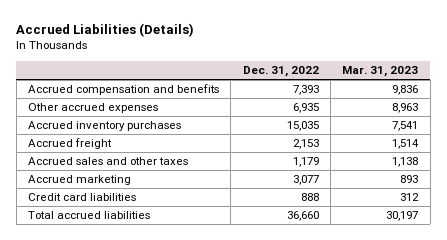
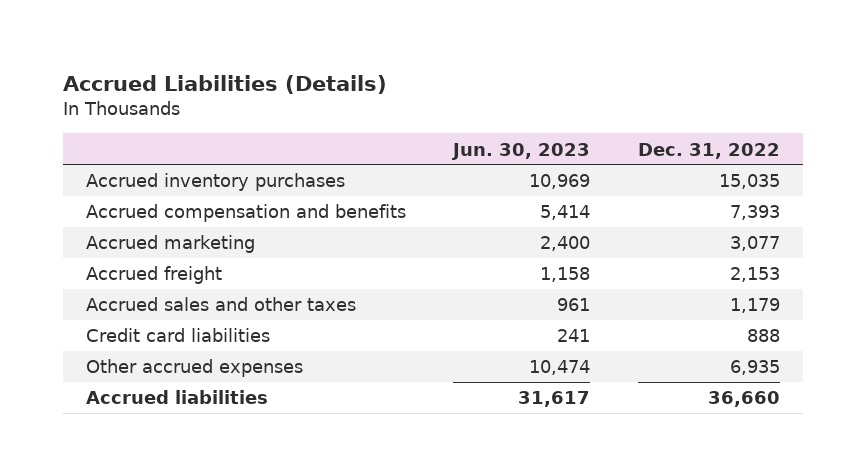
- | Dec. 31, 2022 | Mar. 31, 2023
+ | Jun. 30, 2023 | Dec. 31, 2022
moved down: Accrued compensation and benefits | 5,414 | 7,393
moved up: Accrued marketing | 2,400 | 3,077
- Total accrued liabilities | 36,660 | 30,197
moved down: Other accrued expenses | 10,474 | 6,935
+ Accrued liabilities | 31,617 | 36,660

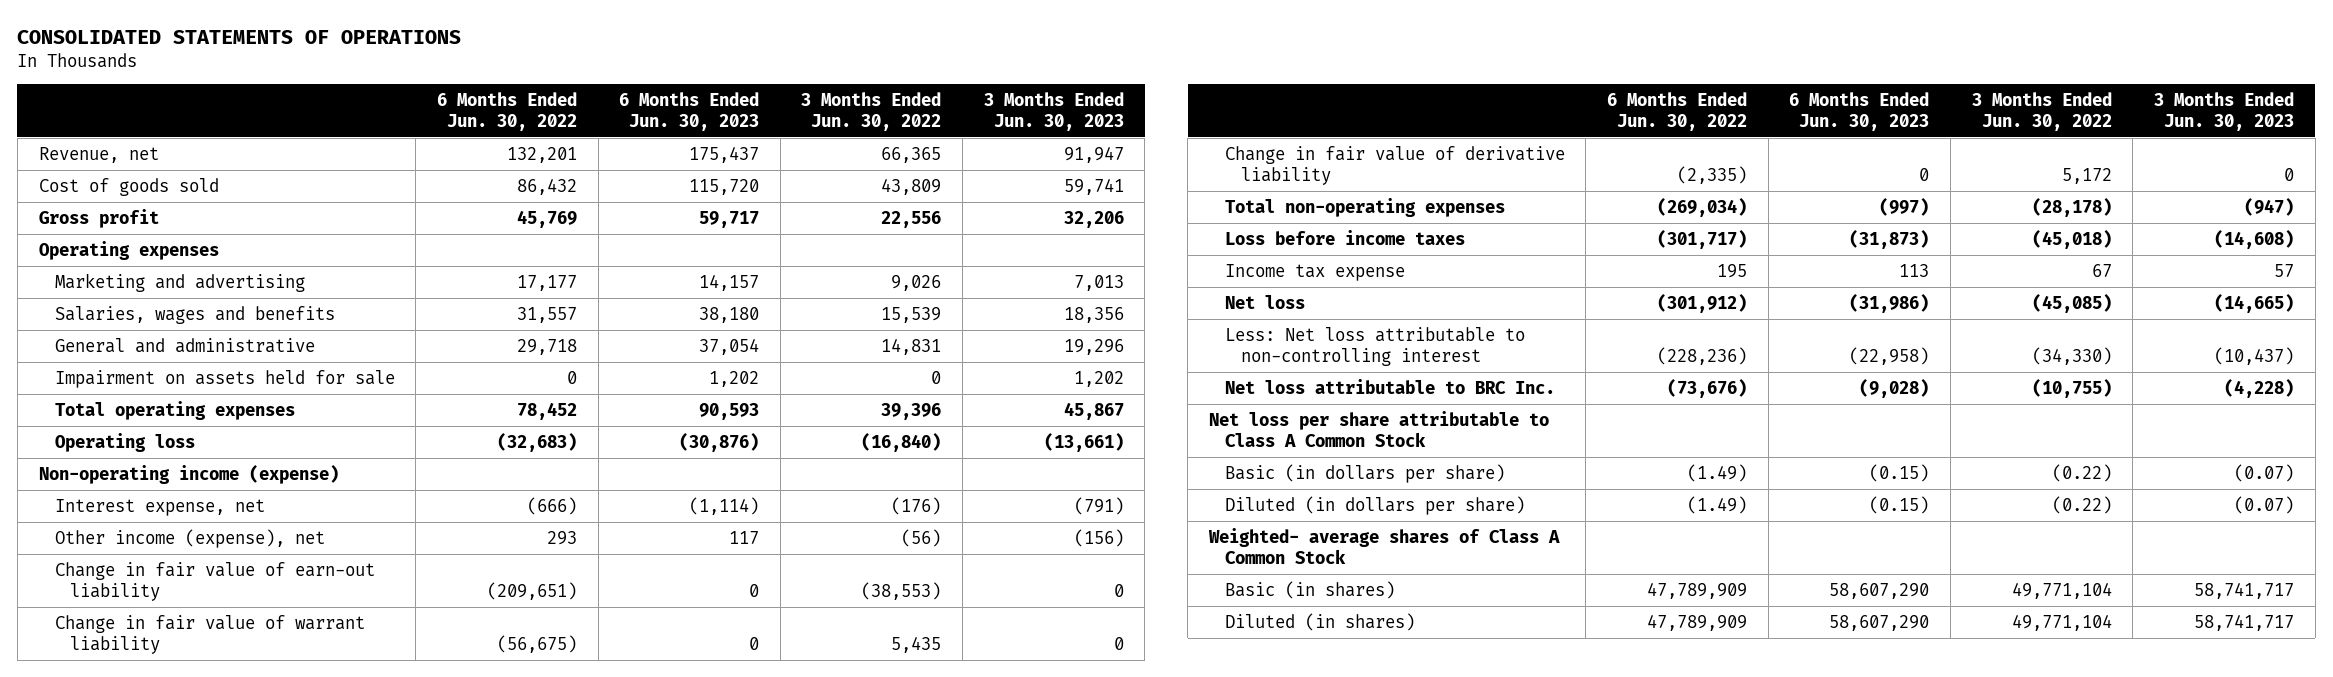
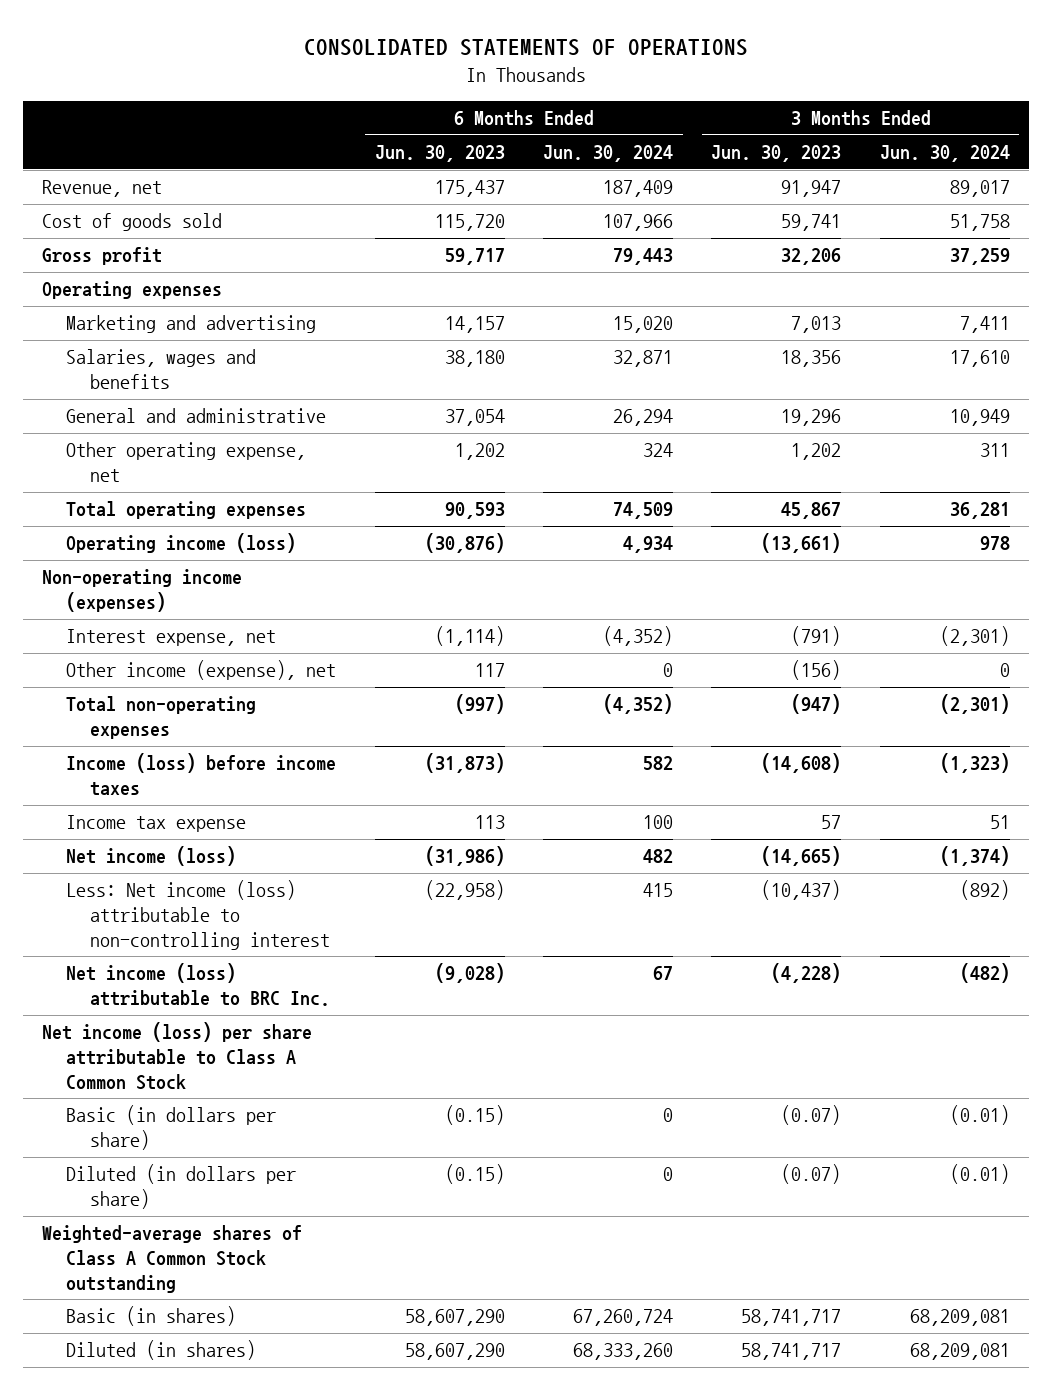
- | 6 Months Ended Jun. 30, 2022 | 6 Months Ended Jun. 30, 2023 | 3 Months Ended Jun. 30, 2022 | 3 Months Ended Jun. 30, 2023
+ | 6 Months Ended Jun. 30, 2023 | 6 Months Ended Jun. 30, 2024 | 3 Months Ended Jun. 30, 2023 | 3 Months Ended Jun. 30, 2024
- Impairment on assets held for sale | 0 | 1,202 | 0 | 1,202
+ Other operating expense, net | 1,202 | 324 | 1,202 | 311
- Operating loss | (32,683) | (30,876) | (16,840) | (13,661)
- Non-operating income (expense)
+ Operating income (loss) | (30,876) | 4,934 | (13,661) | 978
+ Non-operating income (expenses)
- Change in fair value of earn-out liability | (209,651) | 0 | (38,553) | 0
- Change in fair value of warrant liability | (56,675) | 0 | 5,435 | 0
- Change in fair value of derivative liability | (2,335) | 0 | 5,172 | 0
- Loss before income taxes | (301,717) | (31,873) | (45,018) | (14,608)
+ Income (loss) before income taxes | (31,873) | 582 | (14,608) | (1,323)
- Net loss | (301,912) | (31,986) | (45,085) | (14,665)
- Less: Net loss attributable to non-controlling interest | (228,236) | (22,958) | (34,330) | (10,437)
- Net loss attributable to BRC Inc. | (73,676) | (9,028) | (10,755) | (4,228)
- Net loss per share attributable to Class A Common Stock
+ Net income (loss) | (31,986) | 482 | (14,665) | (1,374)
+ Less: Net income (loss) attributable to non-controlling interest | (22,958) | 415 | (10,437) | (892)
+ Net income (loss) attributable to BRC Inc. | (9,028) | 67 | (4,228) | (482)
+ Net income (loss) per share attributable to Class A Common Stock
- Weighted- average shares of Class A Common Stock
+ Weighted-average shares of Class A Common Stock outstanding

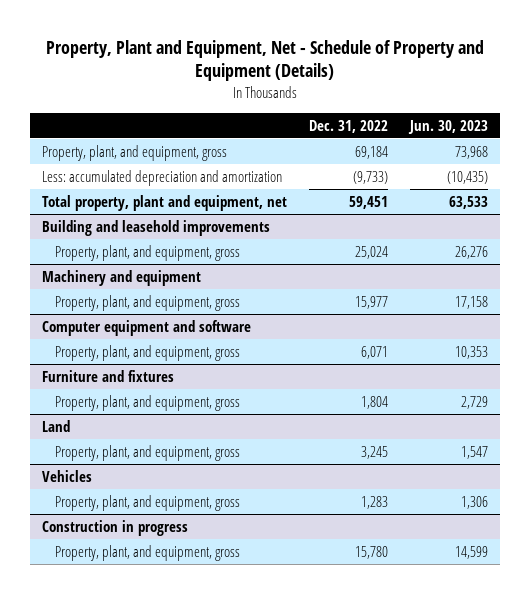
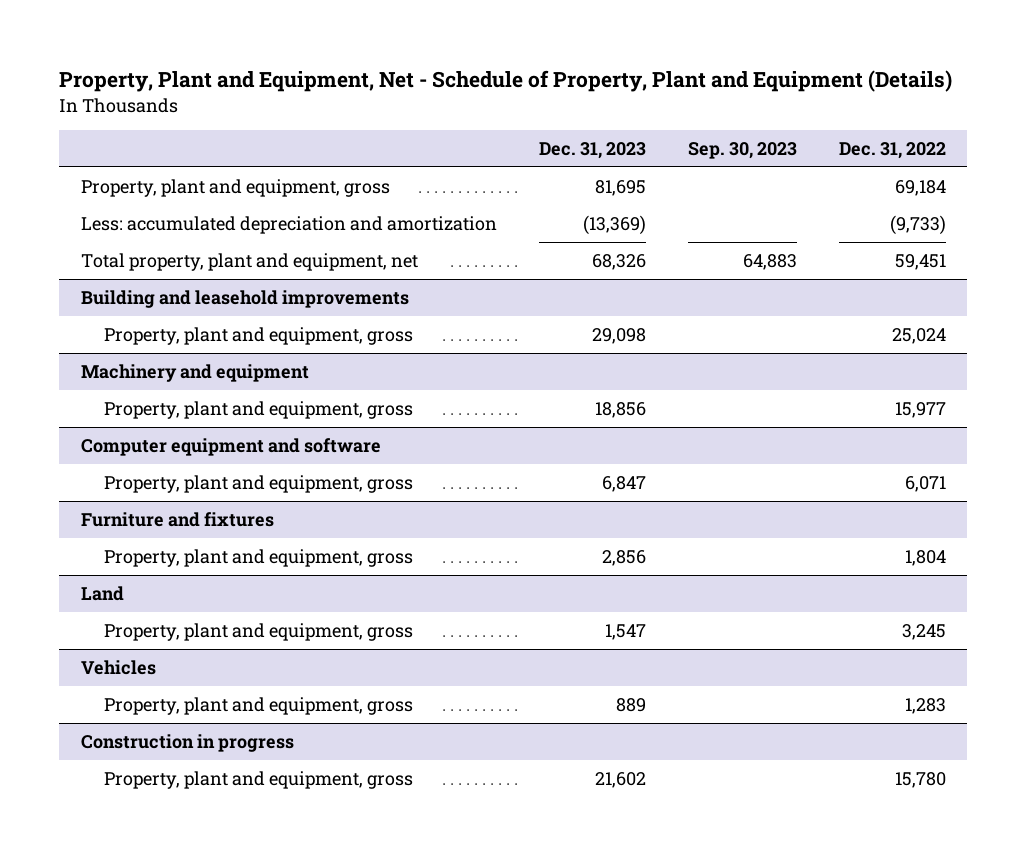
- Property, Plant and Equipment, Net - Schedule of Property and Equipment (Details)
+ Property, Plant and Equipment, Net - Schedule of Property, Plant and Equipment (Details)
- | Dec. 31, 2022 | Jun. 30, 2023
+ | Dec. 31, 2023 | Sep. 30, 2023 | Dec. 31, 2022
- Property, plant, and equipment, gross | 69,184 | 73,968
+ Property, plant and equipment, gross | 81,695 | | 69,184
@ Building and leasehold improvements
- Property, plant, and equipment, gross | 25,024 | 26,276
+ Property, plant and equipment, gross | 29,098 | | 25,024
@ Machinery and equipment
- Property, plant, and equipment, gross | 15,977 | 17,158
+ Property, plant and equipment, gross | 18,856 | | 15,977
@ Computer equipment and software
- Property, plant, and equipment, gross | 6,071 | 10,353
+ Property, plant and equipment, gross | 6,847 | | 6,071
@ Furniture and fixtures
- Property, plant, and equipment, gross | 1,804 | 2,729
+ Property, plant and equipment, gross | 2,856 | | 1,804
@ Land
- Property, plant, and equipment, gross | 3,245 | 1,547
+ Property, plant and equipment, gross | 1,547 | | 3,245
@ Vehicles
- Property, plant, and equipment, gross | 1,283 | 1,306
+ Property, plant and equipment, gross | 889 | | 1,283
@ Construction in progress
- Property, plant, and equipment, gross | 15,780 | 14,599
+ Property, plant and equipment, gross | 21,602 | | 15,780

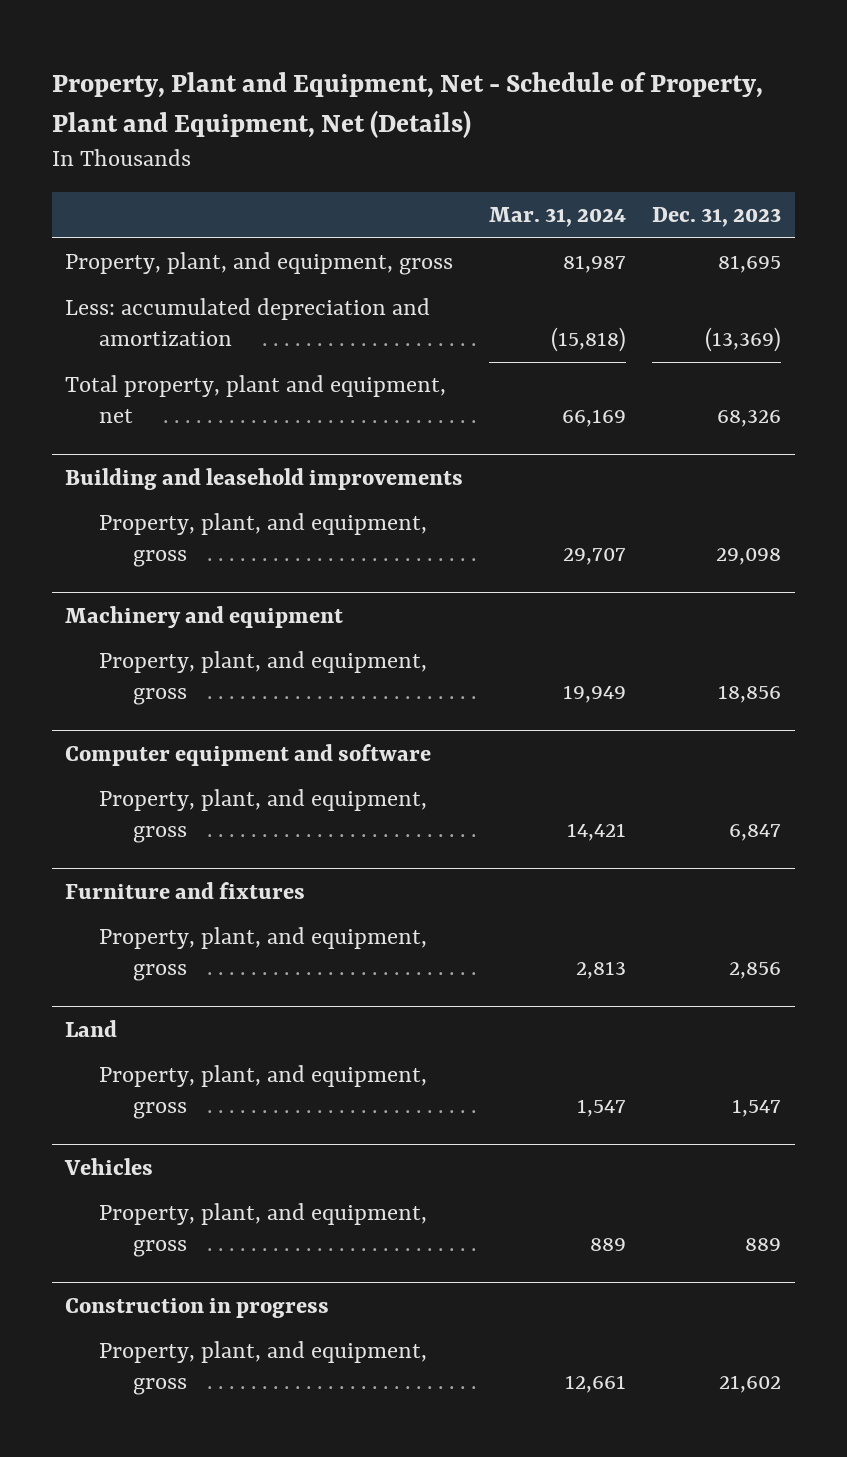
- Property, Plant and Equipment, Net - Schedule of Property, Plant and Equipment (Details)
+ Property, Plant and Equipment, Net - Schedule of Property, Plant and Equipment, Net (Details)
- | Dec. 31, 2023 | Sep. 30, 2023 | Dec. 31, 2022
+ | Mar. 31, 2024 | Dec. 31, 2023
- Property, plant and equipment, gross | 81,695 | | 69,184
+ Property, plant, and equipment, gross | 81,987 | 81,695
@ Building and leasehold improvements
- Property, plant and equipment, gross | 29,098 | | 25,024
+ Property, plant, and equipment, gross | 29,707 | 29,098
@ Machinery and equipment
- Property, plant and equipment, gross | 18,856 | | 15,977
+ Property, plant, and equipment, gross | 19,949 | 18,856
@ Computer equipment and software
- Property, plant and equipment, gross | 6,847 | | 6,071
+ Property, plant, and equipment, gross | 14,421 | 6,847
@ Furniture and fixtures
- Property, plant and equipment, gross | 2,856 | | 1,804
+ Property, plant, and equipment, gross | 2,813 | 2,856
@ Land
- Property, plant and equipment, gross | 1,547 | | 3,245
+ Property, plant, and equipment, gross | 1,547 | 1,547
@ Vehicles
- Property, plant and equipment, gross | 889 | | 1,283
+ Property, plant, and equipment, gross | 889 | 889
@ Construction in progress
- Property, plant and equipment, gross | 21,602 | | 15,780
+ Property, plant, and equipment, gross | 12,661 | 21,602

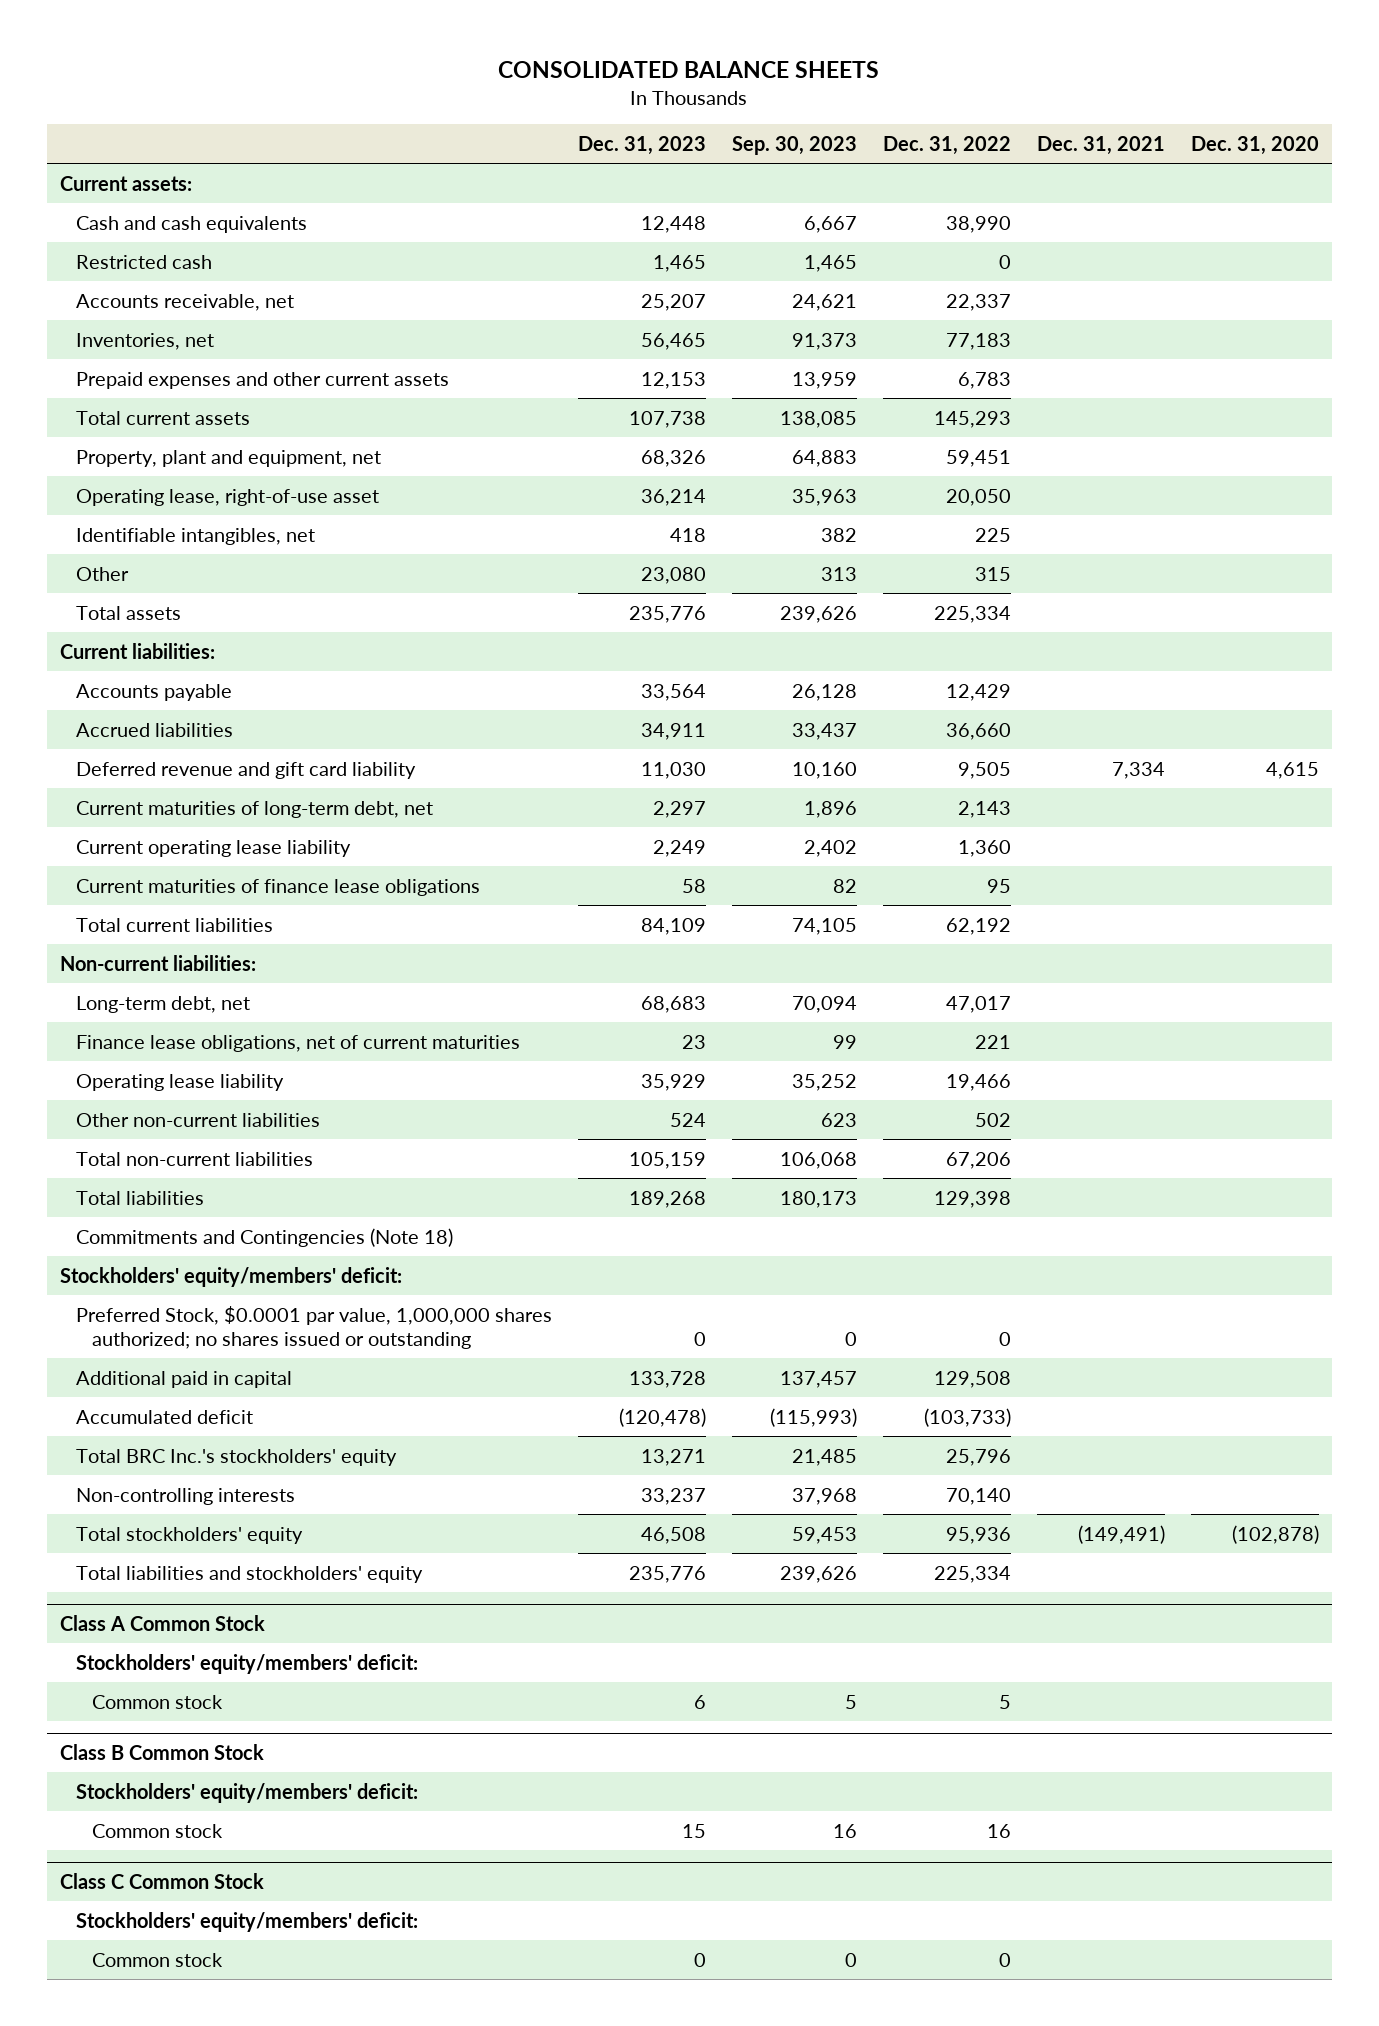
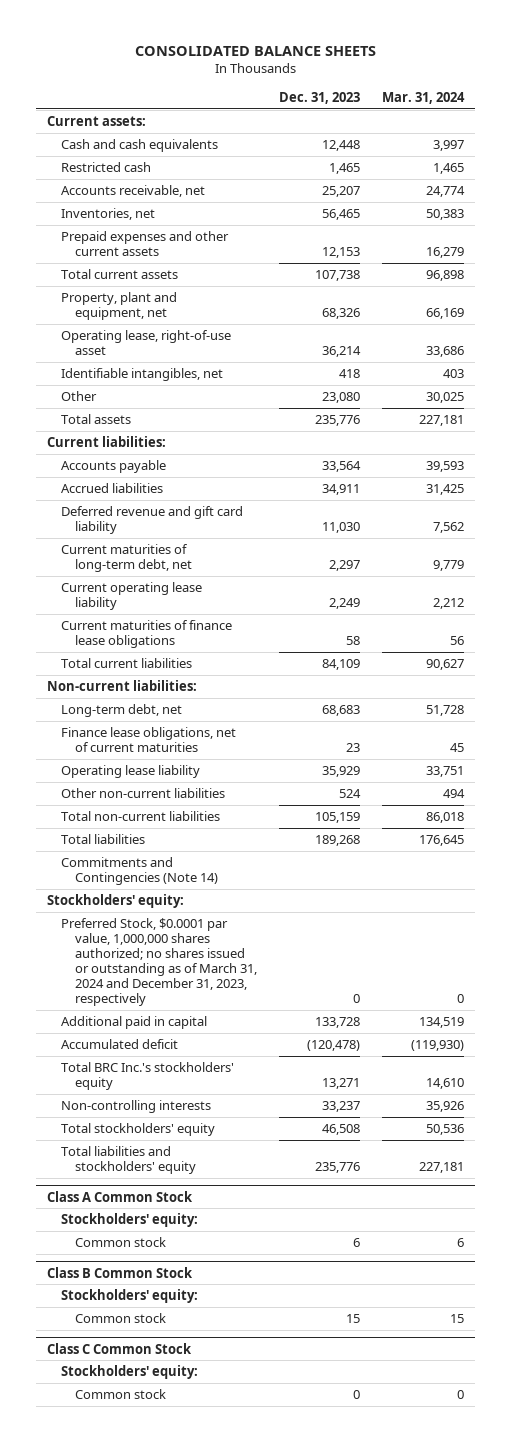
- | Dec. 31, 2023 | Sep. 30, 2023 | Dec. 31, 2022 | Dec. 31, 2021 | Dec. 31, 2020
+ | Dec. 31, 2023 | Mar. 31, 2024
- Commitments and Contingencies (Note 18)
- Stockholders' equity/members' deficit:
- Preferred Stock, $0.0001 par value, 1,000,000 shares authorized; no shares issued or outstanding | 0 | 0 | 0 | |
+ Commitments and Contingencies (Note 14)
+ Stockholders' equity:
+ Preferred Stock, $0.0001 par value, 1,000,000 shares authorized; no shares issued or outstanding as of March 31, 2024 and December 31, 2023, respectively | 0 | 0
@ Class A Common Stock
- Stockholders' equity/members' deficit:
+ Stockholders' equity:
@ Class B Common Stock
- Stockholders' equity/members' deficit:
+ Stockholders' equity:
@ Class C Common Stock
- Stockholders' equity/members' deficit:
+ Stockholders' equity:

